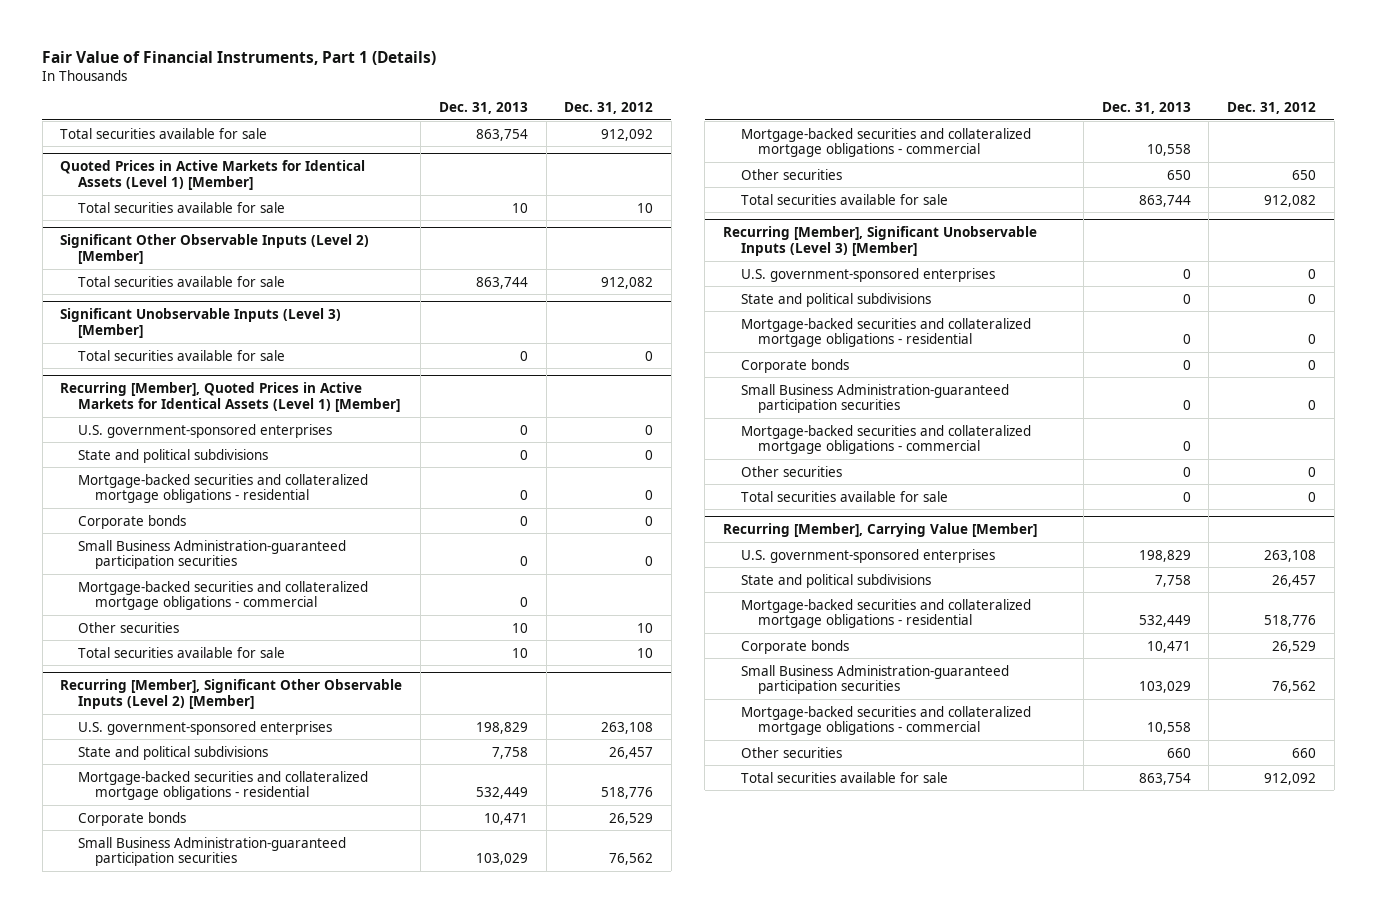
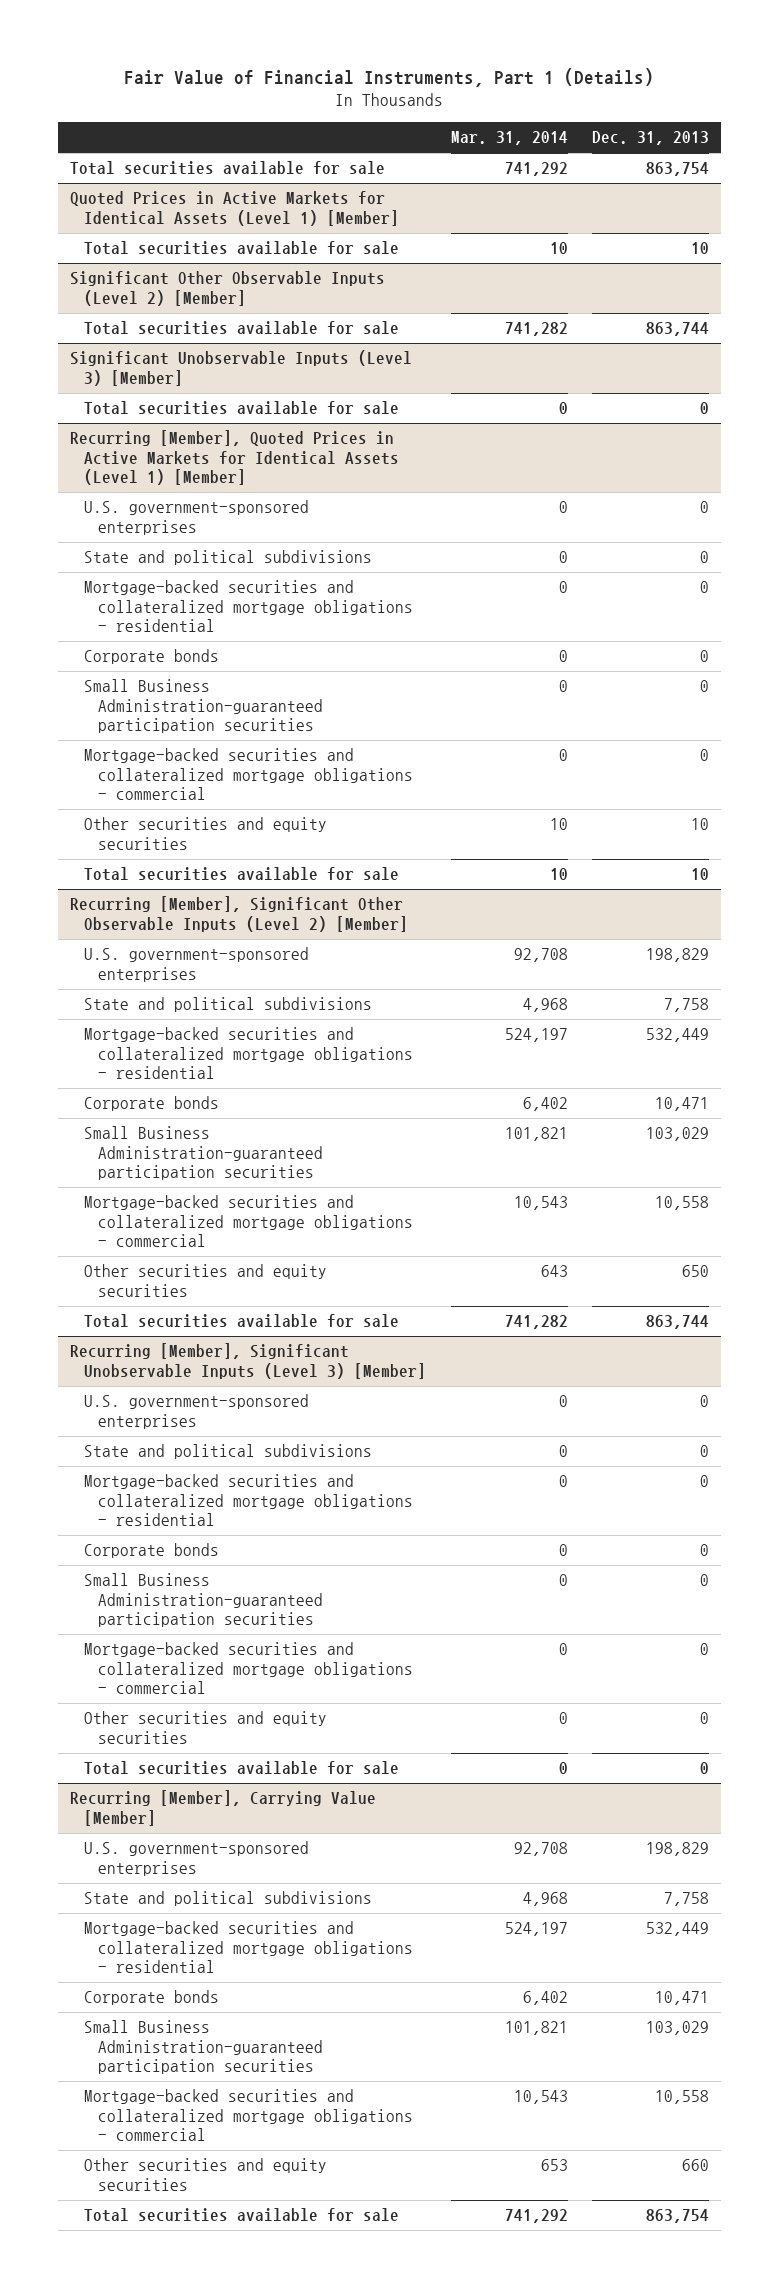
- | Dec. 31, 2013 | Dec. 31, 2012
+ | Mar. 31, 2014 | Dec. 31, 2013
@ Recurring [Member], Quoted Prices in Active Markets for Identical Assets (Level 1) [Member]
- Other securities | 10 | 10
+ Other securities and equity securities | 10 | 10
@ Recurring [Member], Significant Other Observable Inputs (Level 2) [Member]
- Other securities | 650 | 650
+ Other securities and equity securities | 643 | 650
@ Recurring [Member], Significant Unobservable Inputs (Level 3) [Member]
- Other securities | 0 | 0
+ Other securities and equity securities | 0 | 0
@ Recurring [Member], Carrying Value [Member]
- Other securities | 660 | 660
+ Other securities and equity securities | 653 | 660

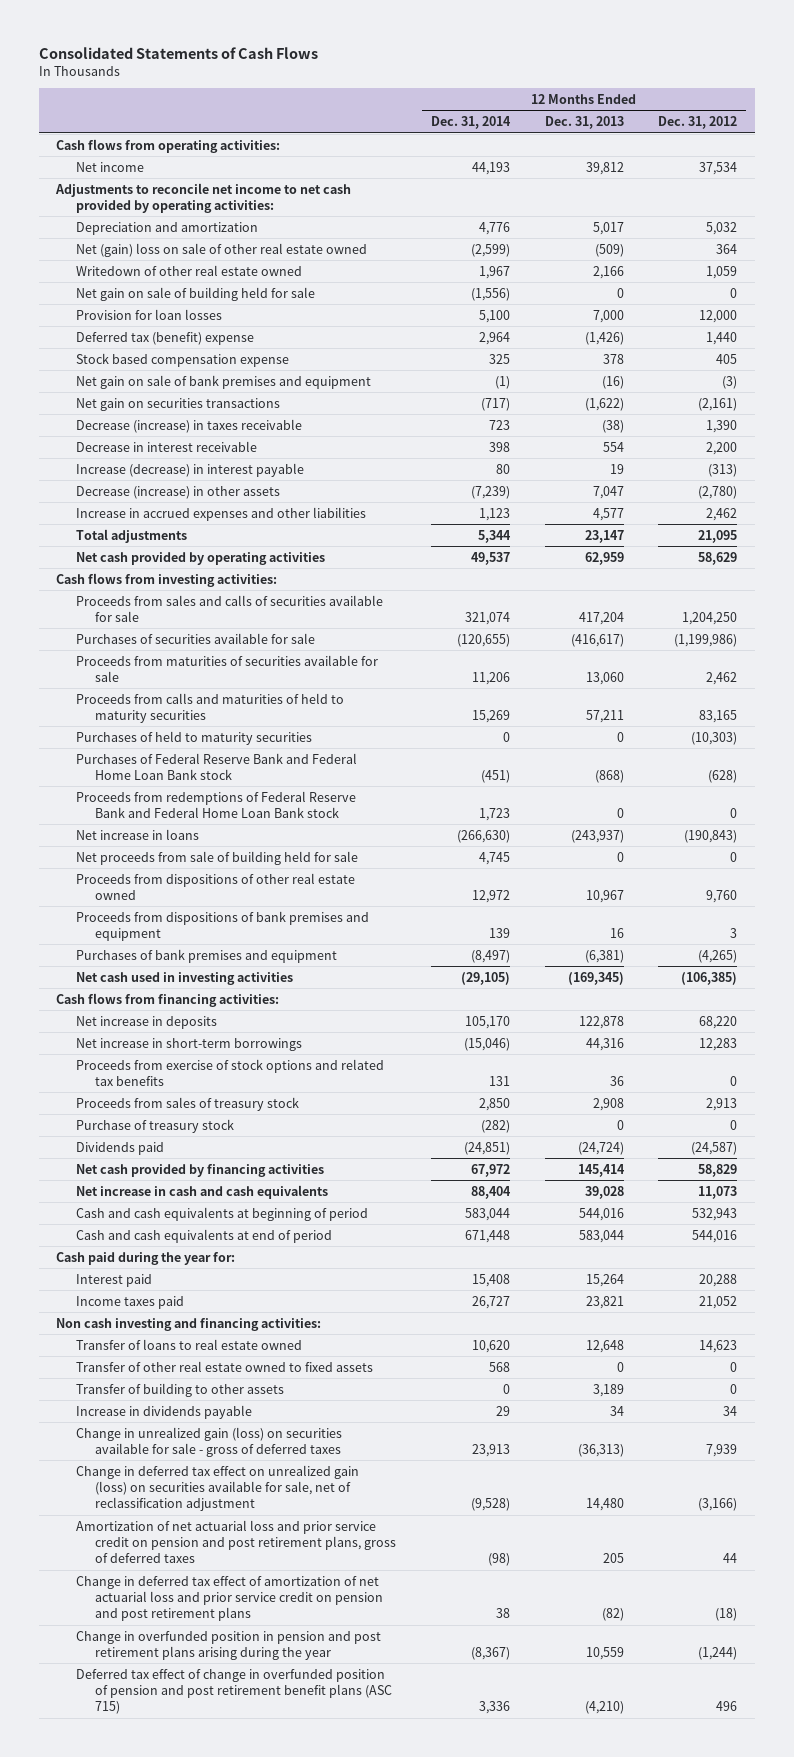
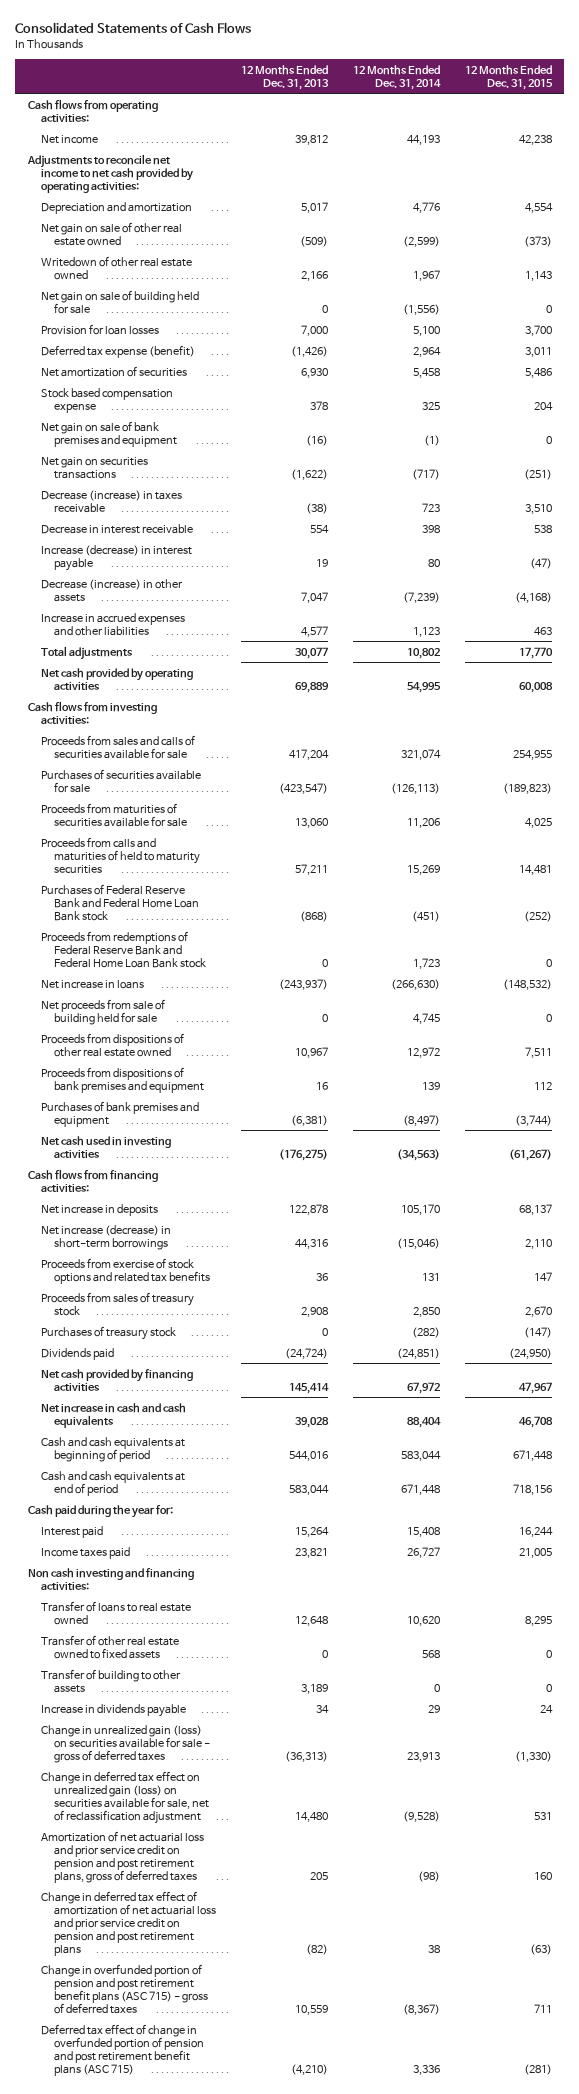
- | 12 Months Ended Dec. 31, 2014 | 12 Months Ended Dec. 31, 2013 | 12 Months Ended Dec. 31, 2012
+ | 12 Months Ended Dec. 31, 2013 | 12 Months Ended Dec. 31, 2014 | 12 Months Ended Dec. 31, 2015
- Net (gain) loss on sale of other real estate owned | (2,599) | (509) | 364
+ Net gain on sale of other real estate owned | (509) | (2,599) | (373)
- Deferred tax (benefit) expense | 2,964 | (1,426) | 1,440
+ Deferred tax expense (benefit) | (1,426) | 2,964 | 3,011
+ Net amortization of securities | 6,930 | 5,458 | 5,486
- Total adjustments | 5,344 | 23,147 | 21,095
- Net cash provided by operating activities | 49,537 | 62,959 | 58,629
+ Total adjustments | 30,077 | 10,802 | 17,770
+ Net cash provided by operating activities | 69,889 | 54,995 | 60,008
- Purchases of securities available for sale | (120,655) | (416,617) | (1,199,986)
+ Purchases of securities available for sale | (423,547) | (126,113) | (189,823)
- Purchases of held to maturity securities | 0 | 0 | (10,303)
- Net cash used in investing activities | (29,105) | (169,345) | (106,385)
+ Net cash used in investing activities | (176,275) | (34,563) | (61,267)
- Net increase in short-term borrowings | (15,046) | 44,316 | 12,283
+ Net increase (decrease) in short-term borrowings | 44,316 | (15,046) | 2,110
- Purchase of treasury stock | (282) | 0 | 0
+ Purchases of treasury stock | 0 | (282) | (147)
- Change in overfunded position in pension and post retirement plans arising during the year | (8,367) | 10,559 | (1,244)
- Deferred tax effect of change in overfunded position of pension and post retirement benefit plans (ASC 715) | 3,336 | (4,210) | 496
+ Change in overfunded portion of pension and post retirement benefit plans (ASC 715) - gross of deferred taxes | 10,559 | (8,367) | 711
+ Deferred tax effect of change in overfunded portion of pension and post retirement benefit plans (ASC 715) | (4,210) | 3,336 | (281)

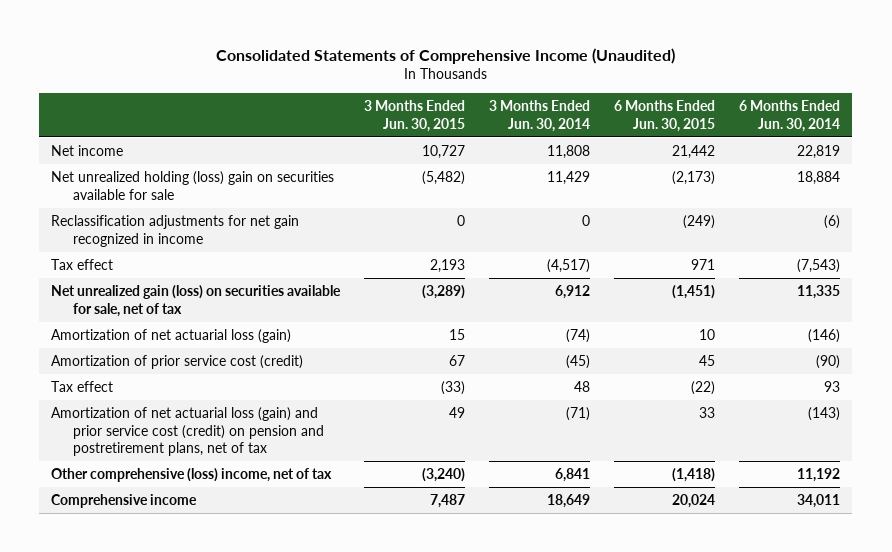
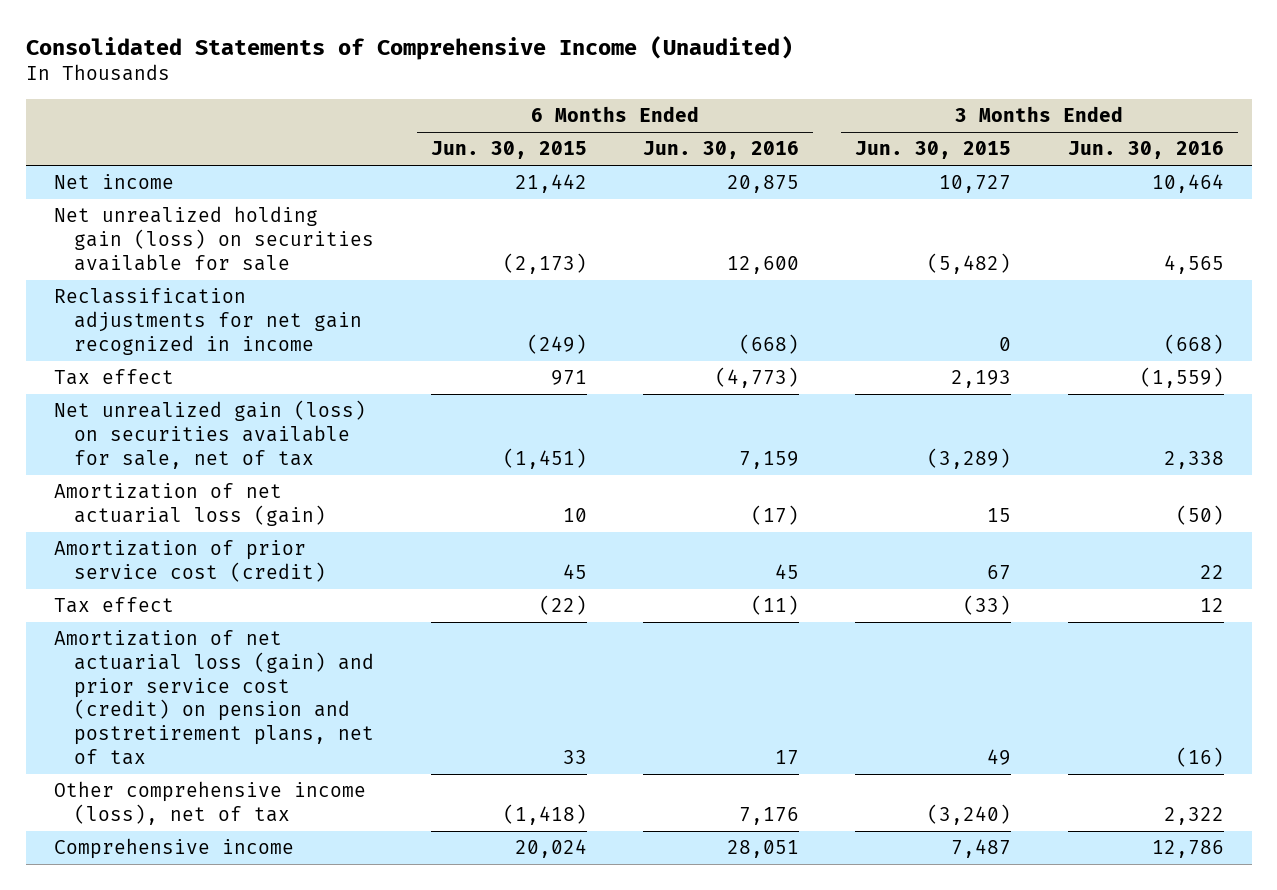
- | 3 Months Ended Jun. 30, 2015 | 3 Months Ended Jun. 30, 2014 | 6 Months Ended Jun. 30, 2015 | 6 Months Ended Jun. 30, 2014
+ | 6 Months Ended Jun. 30, 2015 | 6 Months Ended Jun. 30, 2016 | 3 Months Ended Jun. 30, 2015 | 3 Months Ended Jun. 30, 2016
- Net unrealized holding (loss) gain on securities available for sale | (5,482) | 11,429 | (2,173) | 18,884
+ Net unrealized holding gain (loss) on securities available for sale | (2,173) | 12,600 | (5,482) | 4,565
- Other comprehensive (loss) income, net of tax | (3,240) | 6,841 | (1,418) | 11,192
+ Other comprehensive income (loss), net of tax | (1,418) | 7,176 | (3,240) | 2,322

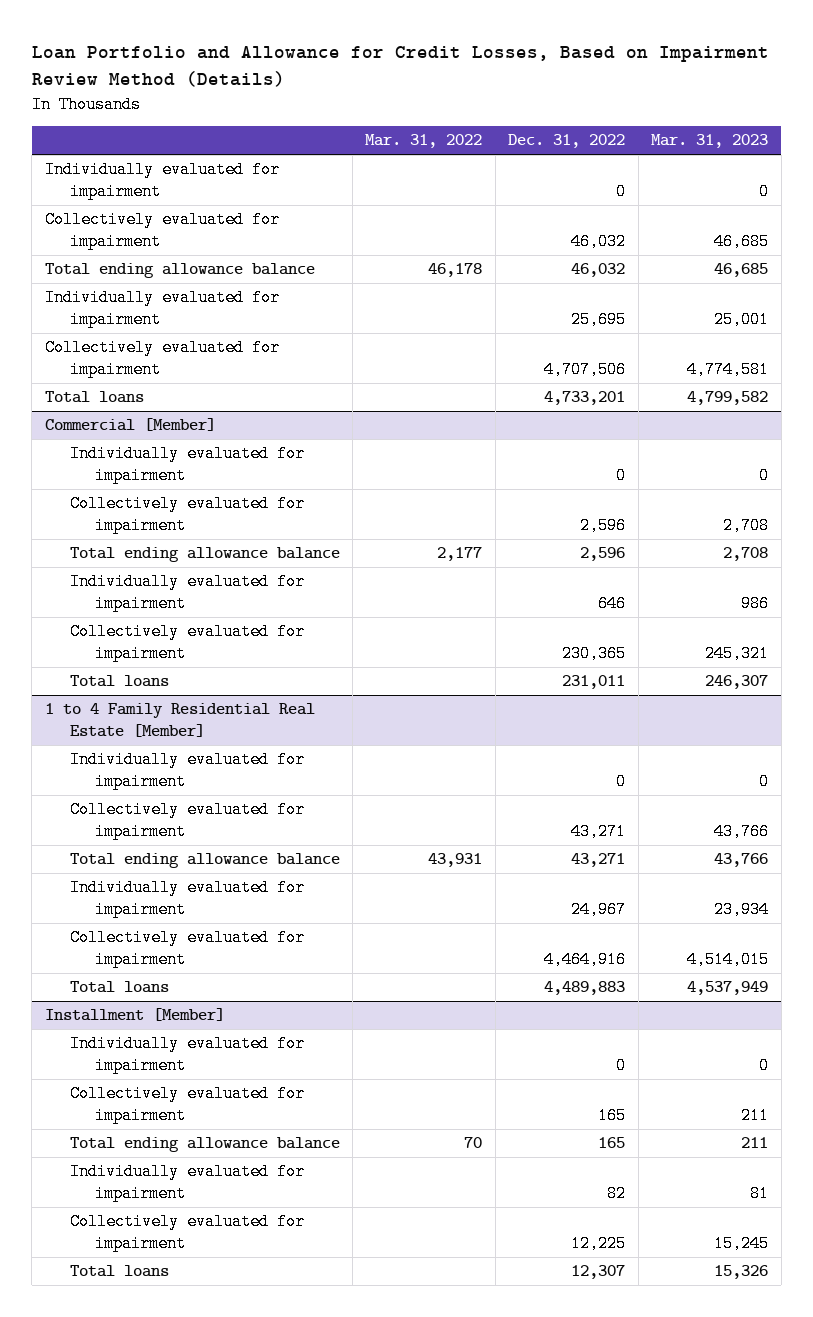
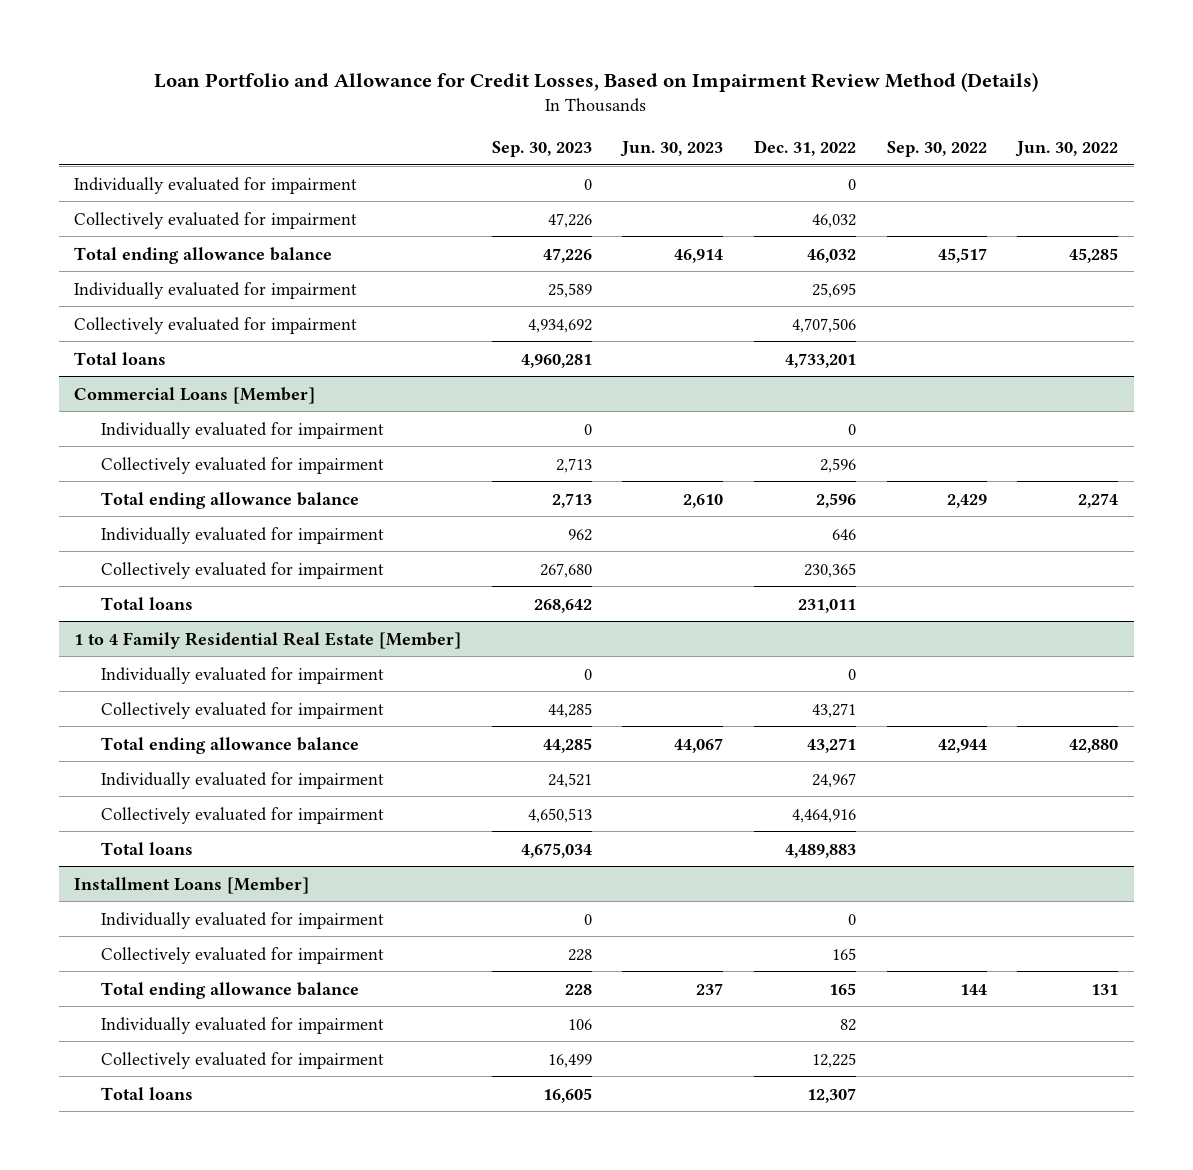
- | Mar. 31, 2022 | Dec. 31, 2022 | Mar. 31, 2023
+ | Sep. 30, 2023 | Jun. 30, 2023 | Dec. 31, 2022 | Sep. 30, 2022 | Jun. 30, 2022
- Commercial [Member]
+ Commercial Loans [Member]
- Installment [Member]
+ Installment Loans [Member]

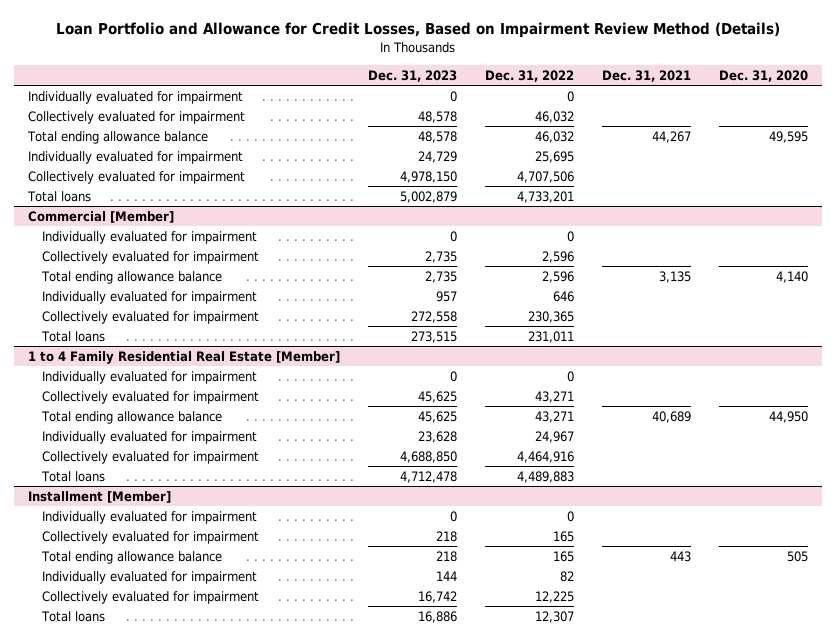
- | Sep. 30, 2023 | Jun. 30, 2023 | Dec. 31, 2022 | Sep. 30, 2022 | Jun. 30, 2022
+ | Dec. 31, 2023 | Dec. 31, 2022 | Dec. 31, 2021 | Dec. 31, 2020
- Commercial Loans [Member]
+ Commercial [Member]
- Installment Loans [Member]
+ Installment [Member]

